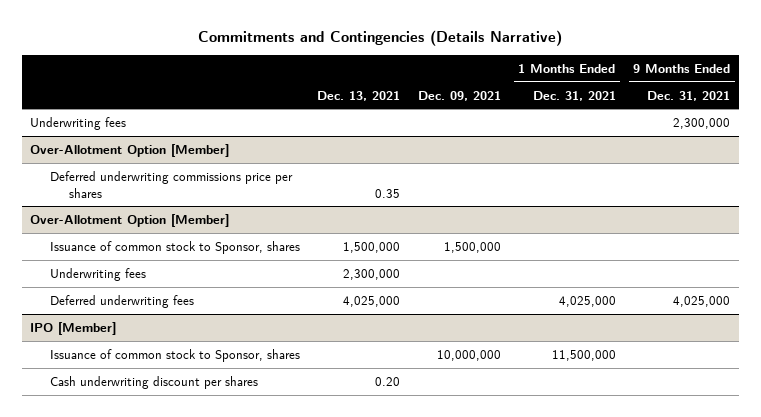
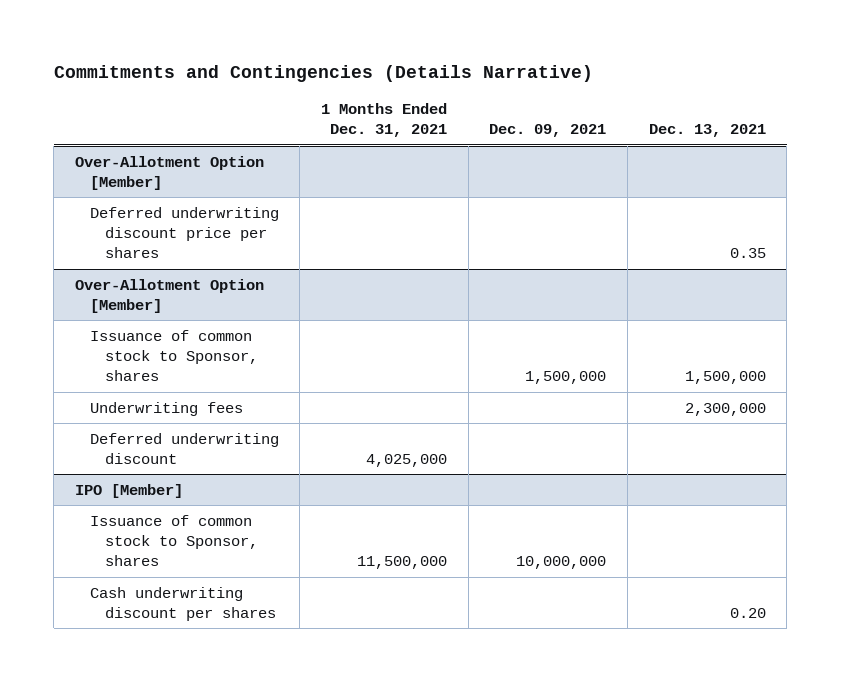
- | Dec. 13, 2021 | Dec. 09, 2021 | 1 Months Ended Dec. 31, 2021 | 9 Months Ended Dec. 31, 2021
+ | 1 Months Ended Dec. 31, 2021 | Dec. 09, 2021 | Dec. 13, 2021
- Underwriting fees | | | | 2,300,000
@ Over-Allotment Option [Member]
- Deferred underwriting commissions price per shares | 0.35 | | |
+ Deferred underwriting discount price per shares | | | 0.35
- Deferred underwriting fees | 4,025,000 | | 4,025,000 | 4,025,000
+ Deferred underwriting discount | 4,025,000 | |

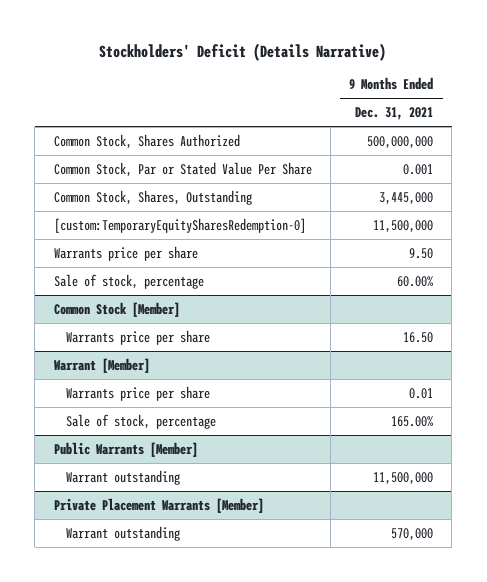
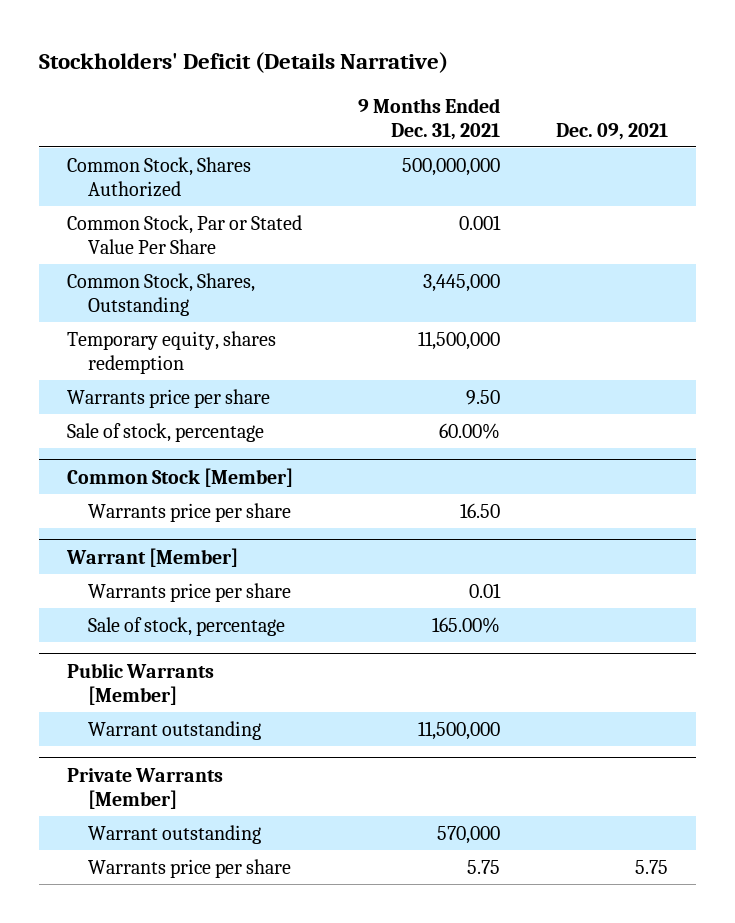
- | 9 Months Ended Dec. 31, 2021
+ | 9 Months Ended Dec. 31, 2021 | Dec. 09, 2021
- [custom:TemporaryEquitySharesRedemption-0] | 11,500,000
+ Temporary equity, shares redemption | 11,500,000 |
- Private Placement Warrants [Member]
+ Private Warrants [Member]
+ Warrants price per share | 5.75 | 5.75

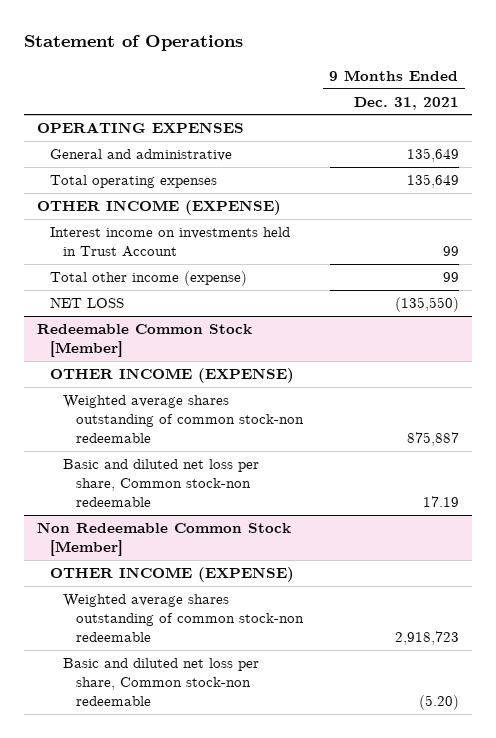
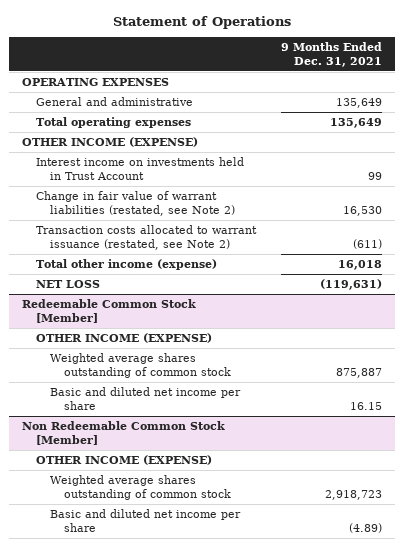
- Total other income (expense) | 99
- NET LOSS | (135,550)
+ Change in fair value of warrant liabilities (restated, see Note 2) | 16,530
+ Transaction costs allocated to warrant issuance (restated, see Note 2) | (611)
+ Total other income (expense) | 16,018
+ NET LOSS | (119,631)
@ Redeemable Common Stock [Member]
- Weighted average shares outstanding of common stock-non redeemable | 875,887
- Basic and diluted net loss per share, Common stock-non redeemable | 17.19
+ Weighted average shares outstanding of common stock | 875,887
+ Basic and diluted net income per share | 16.15
@ Non Redeemable Common Stock [Member]
- Weighted average shares outstanding of common stock-non redeemable | 2,918,723
- Basic and diluted net loss per share, Common stock-non redeemable | (5.20)
+ Weighted average shares outstanding of common stock | 2,918,723
+ Basic and diluted net income per share | (4.89)

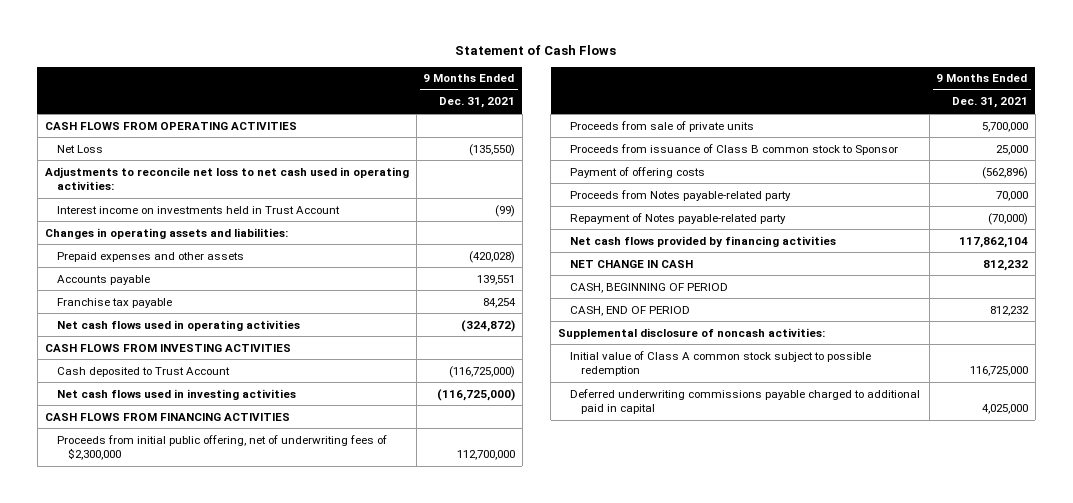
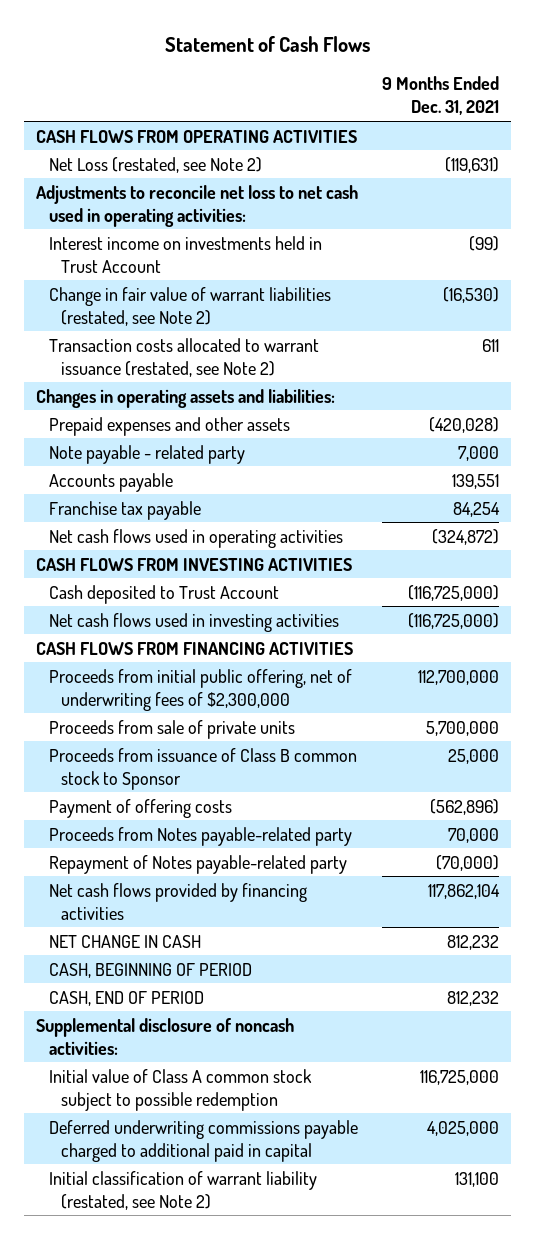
- Net Loss | (135,550)
+ Net Loss (restated, see Note 2) | (119,631)
+ Change in fair value of warrant liabilities (restated, see Note 2) | (16,530)
+ Transaction costs allocated to warrant issuance (restated, see Note 2) | 611
+ Note payable - related party | 7,000
+ Initial classification of warrant liability (restated, see Note 2) | 131,100

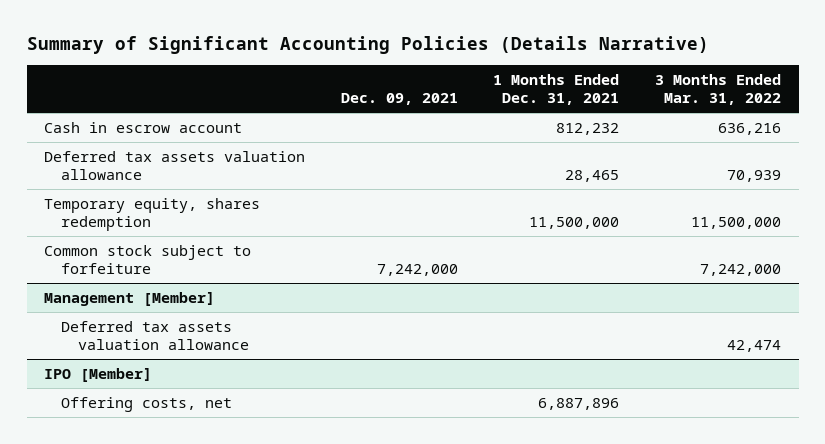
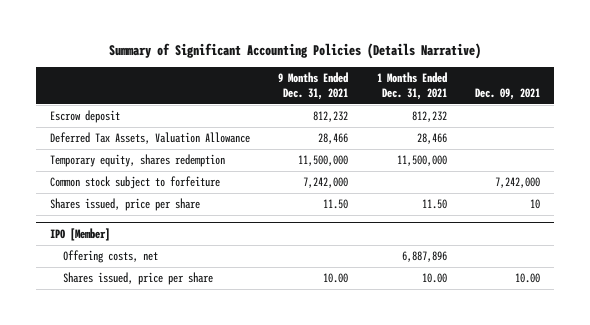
- | Dec. 09, 2021 | 1 Months Ended Dec. 31, 2021 | 3 Months Ended Mar. 31, 2022
+ | 9 Months Ended Dec. 31, 2021 | 1 Months Ended Dec. 31, 2021 | Dec. 09, 2021
- Cash in escrow account | | 812,232 | 636,216
- Deferred tax assets valuation allowance | | 28,465 | 70,939
+ Escrow deposit | 812,232 | 812,232 |
+ Deferred Tax Assets, Valuation Allowance | 28,466 | 28,466 |
- Management [Member]
- Deferred tax assets valuation allowance | | | 42,474
+ Shares issued, price per share | 11.50 | 11.50 | 10
@ IPO [Member]
+ Shares issued, price per share | 10.00 | 10.00 | 10.00

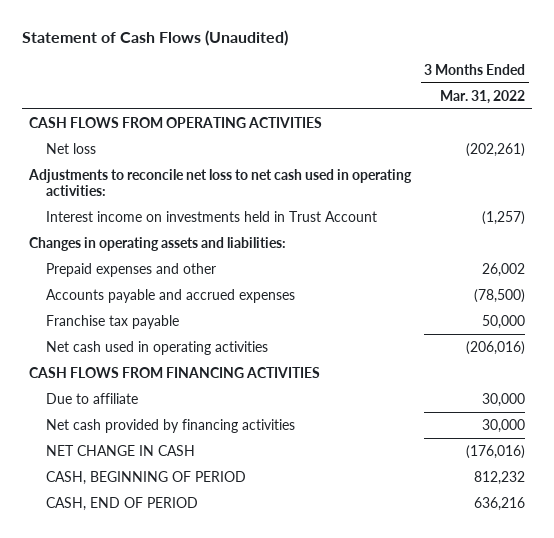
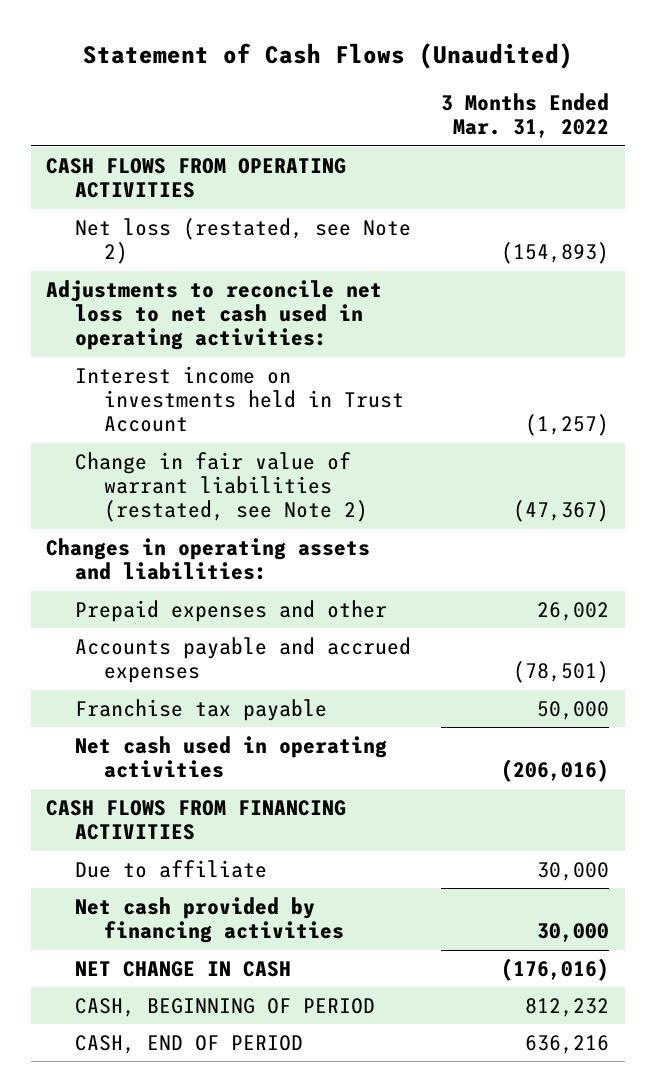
- Net loss | (202,261)
+ Net loss (restated, see Note 2) | (154,893)
+ Change in fair value of warrant liabilities (restated, see Note 2) | (47,367)
- Accounts payable and accrued expenses | (78,500)
+ Accounts payable and accrued expenses | (78,501)

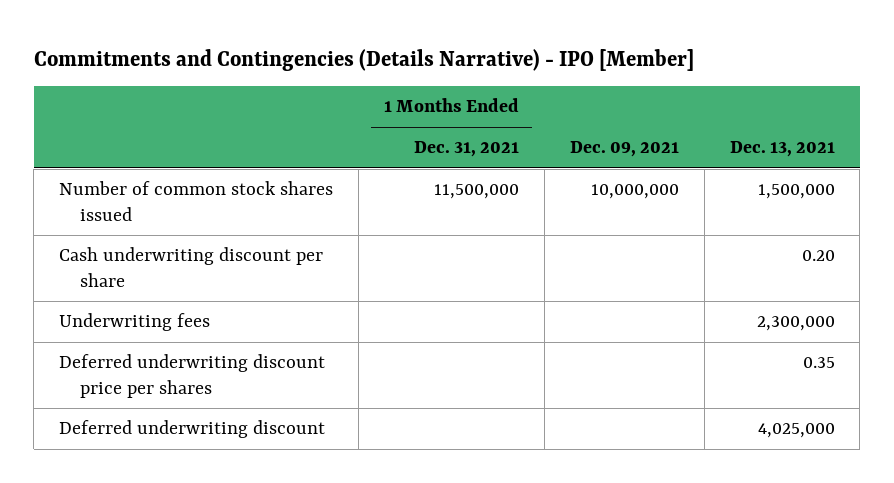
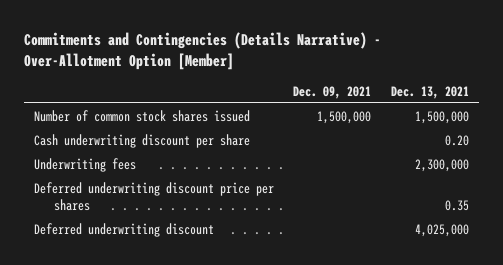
- Commitments and Contingencies (Details Narrative) - IPO [Member]
+ Commitments and Contingencies (Details Narrative) - Over-Allotment Option [Member]
- | 1 Months Ended Dec. 31, 2021 | Dec. 09, 2021 | Dec. 13, 2021
+ | Dec. 09, 2021 | Dec. 13, 2021
- Number of common stock shares issued | 11,500,000 | 10,000,000 | 1,500,000
+ Number of common stock shares issued | 1,500,000 | 1,500,000

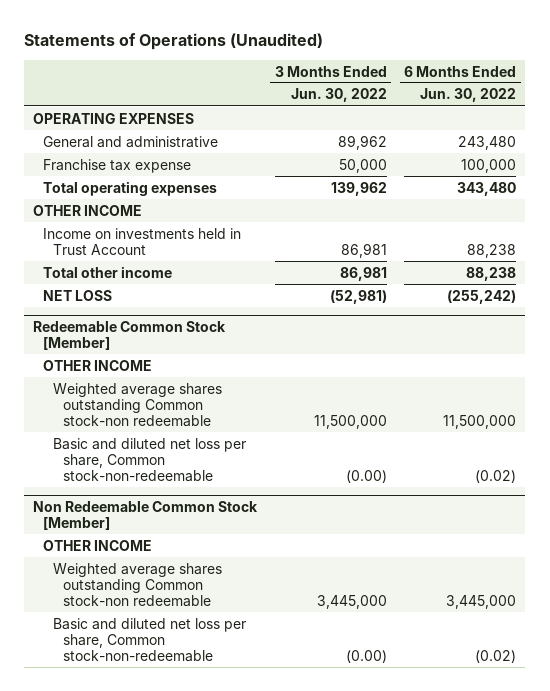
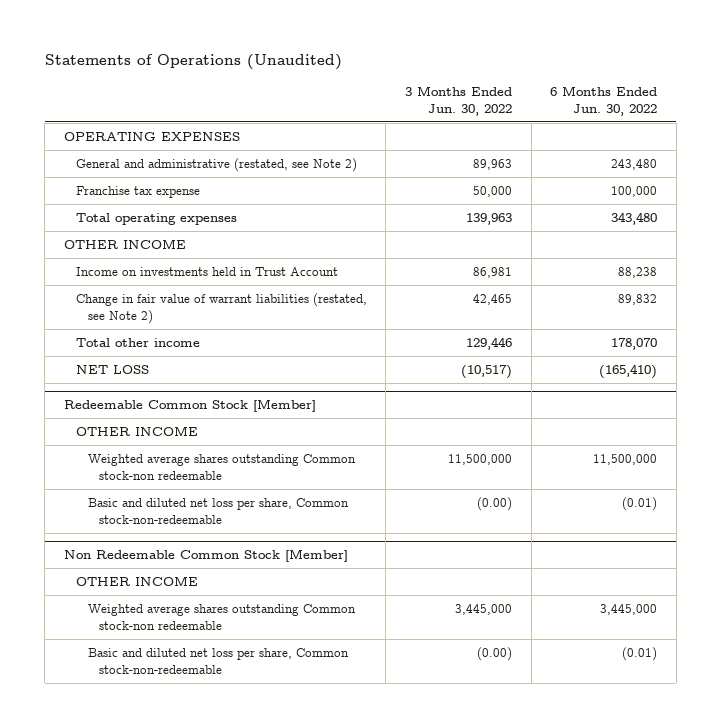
- General and administrative | 89,962 | 243,480
+ General and administrative (restated, see Note 2) | 89,963 | 243,480
- Total operating expenses | 139,962 | 343,480
+ Total operating expenses | 139,963 | 343,480
- Total other income | 86,981 | 88,238
- NET LOSS | (52,981) | (255,242)
+ Change in fair value of warrant liabilities (restated, see Note 2) | 42,465 | 89,832
+ Total other income | 129,446 | 178,070
+ NET LOSS | (10,517) | (165,410)
@ Redeemable Common Stock [Member]
- Basic and diluted net loss per share, Common stock-non-redeemable | (0.00) | (0.02)
+ Basic and diluted net loss per share, Common stock-non-redeemable | (0.00) | (0.01)
@ Non Redeemable Common Stock [Member]
- Basic and diluted net loss per share, Common stock-non-redeemable | (0.00) | (0.02)
+ Basic and diluted net loss per share, Common stock-non-redeemable | (0.00) | (0.01)

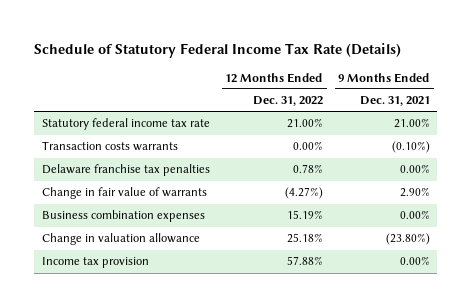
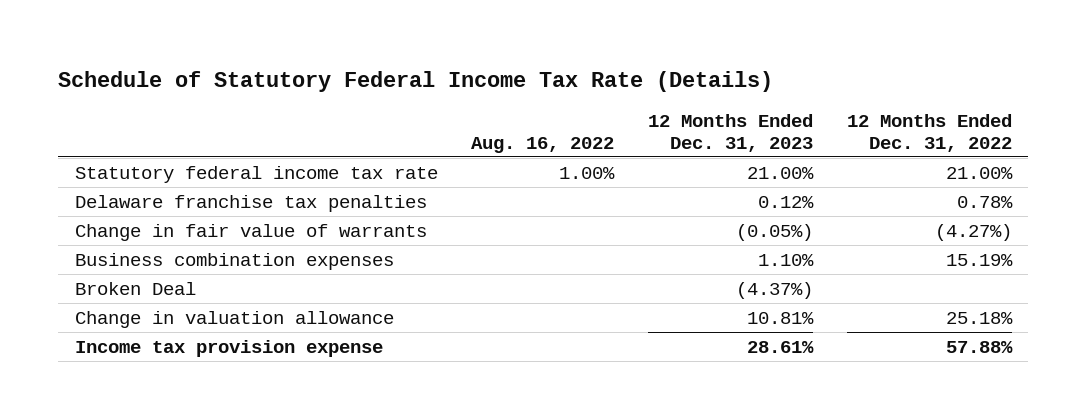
- | 12 Months Ended Dec. 31, 2022 | 9 Months Ended Dec. 31, 2021
+ | Aug. 16, 2022 | 12 Months Ended Dec. 31, 2023 | 12 Months Ended Dec. 31, 2022
- Transaction costs warrants | 0.00% | (0.10%)
+ Broken Deal | | (4.37%) |
- Income tax provision | 57.88% | 0.00%
+ Income tax provision expense | | 28.61% | 57.88%

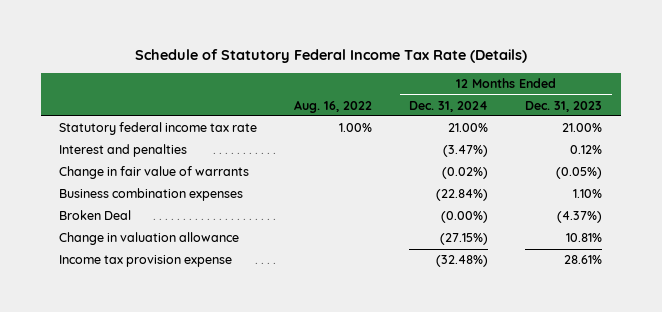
- | Aug. 16, 2022 | 12 Months Ended Dec. 31, 2023 | 12 Months Ended Dec. 31, 2022
+ | Aug. 16, 2022 | 12 Months Ended Dec. 31, 2024 | 12 Months Ended Dec. 31, 2023
- Delaware franchise tax penalties | | 0.12% | 0.78%
+ Interest and penalties | | (3.47%) | 0.12%

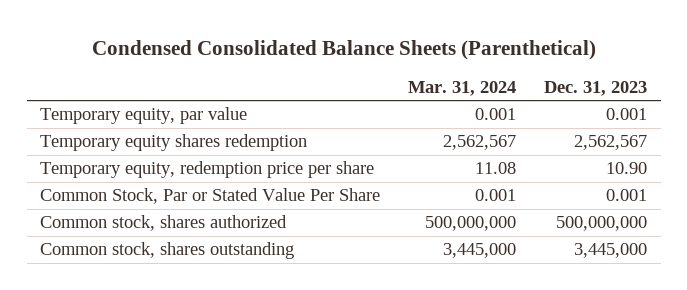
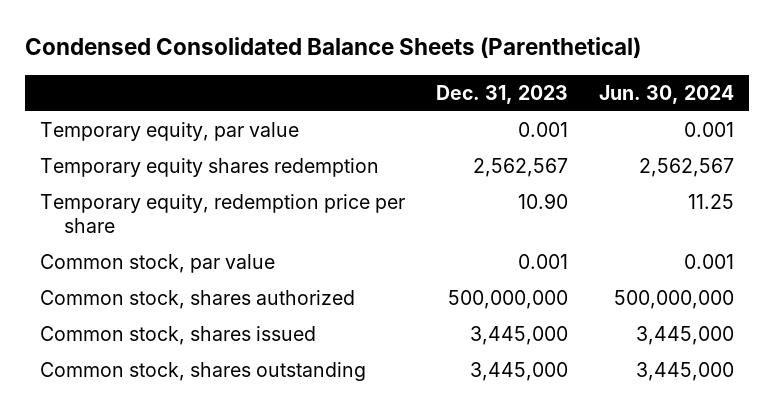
- | Mar. 31, 2024 | Dec. 31, 2023
+ | Dec. 31, 2023 | Jun. 30, 2024
- Common Stock, Par or Stated Value Per Share | 0.001 | 0.001
+ Common stock, par value | 0.001 | 0.001
+ Common stock, shares issued | 3,445,000 | 3,445,000

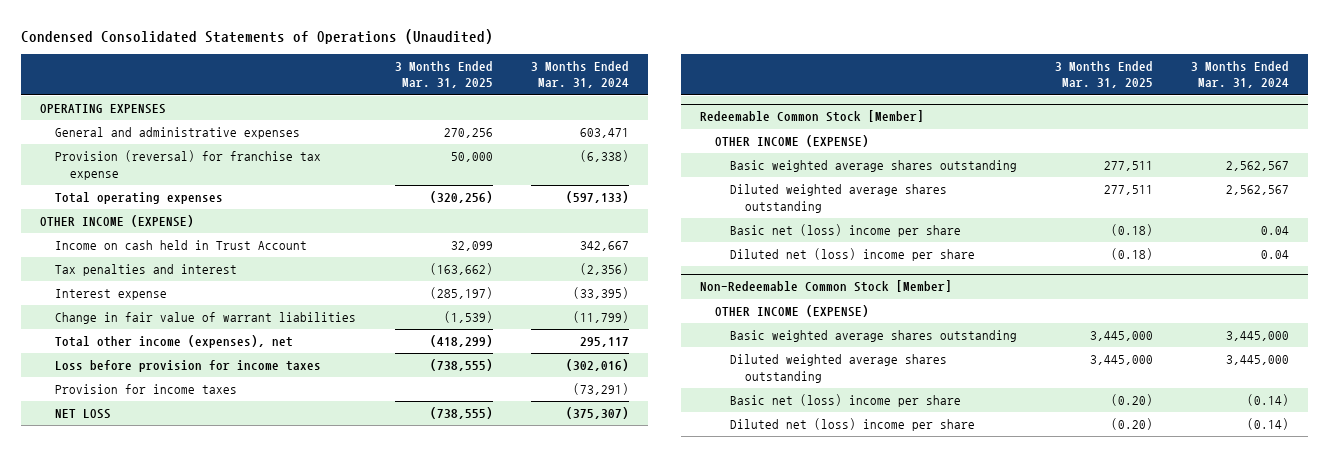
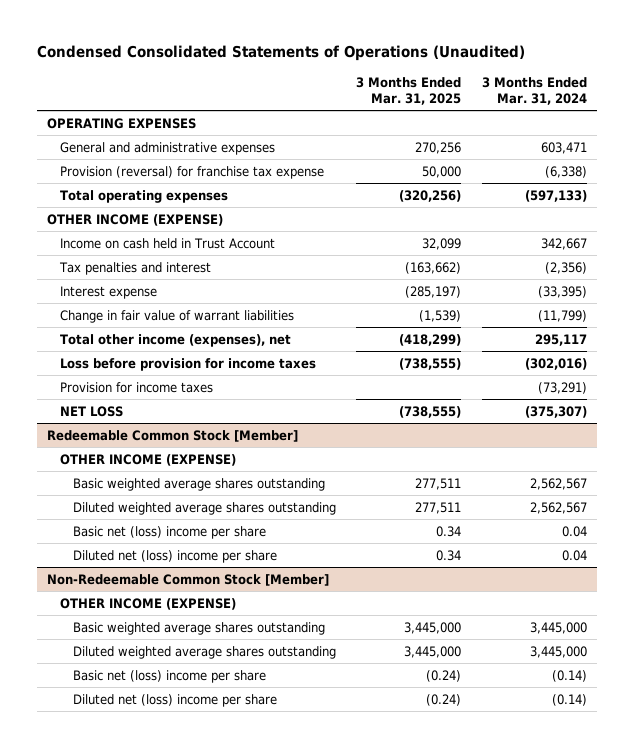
@ Redeemable Common Stock [Member]
- Basic net (loss) income per share | (0.18) | 0.04
- Diluted net (loss) income per share | (0.18) | 0.04
+ Basic net (loss) income per share | 0.34 | 0.04
+ Diluted net (loss) income per share | 0.34 | 0.04
@ Non-Redeemable Common Stock [Member]
- Basic net (loss) income per share | (0.20) | (0.14)
- Diluted net (loss) income per share | (0.20) | (0.14)
+ Basic net (loss) income per share | (0.24) | (0.14)
+ Diluted net (loss) income per share | (0.24) | (0.14)

